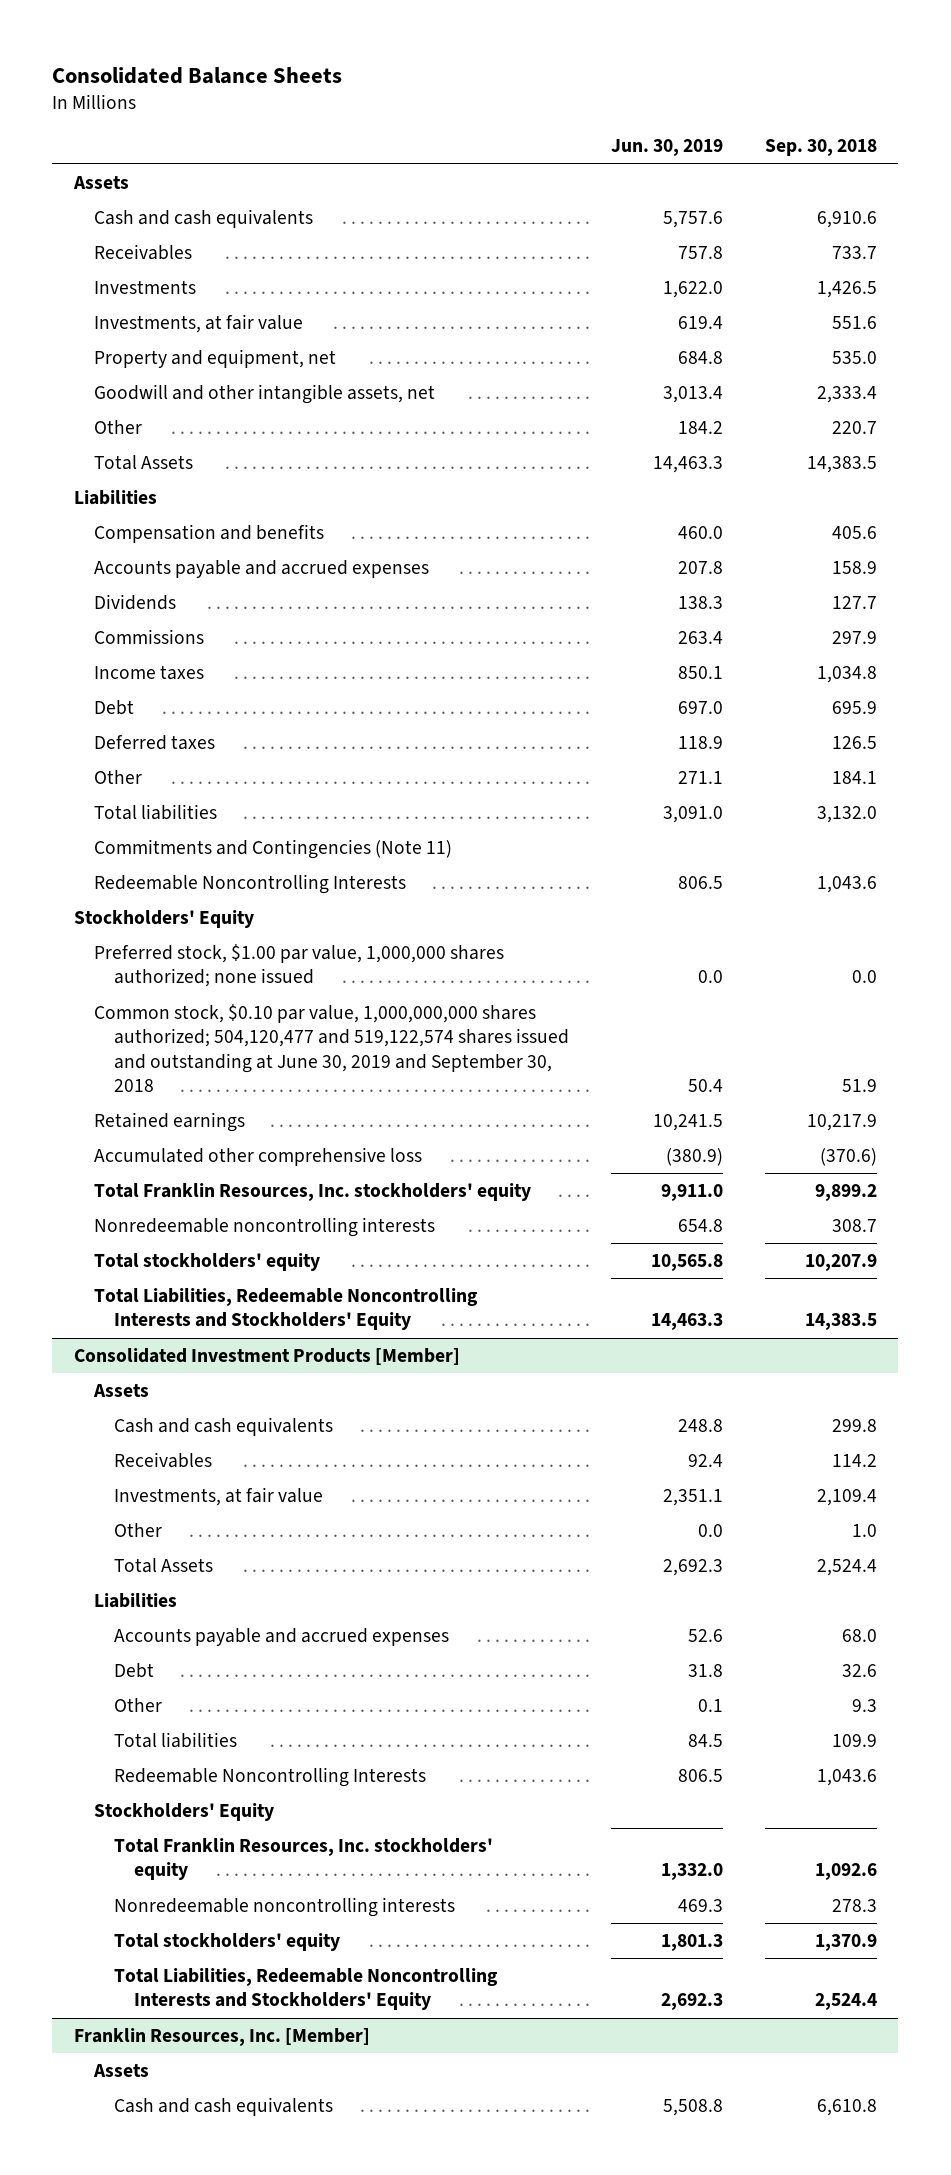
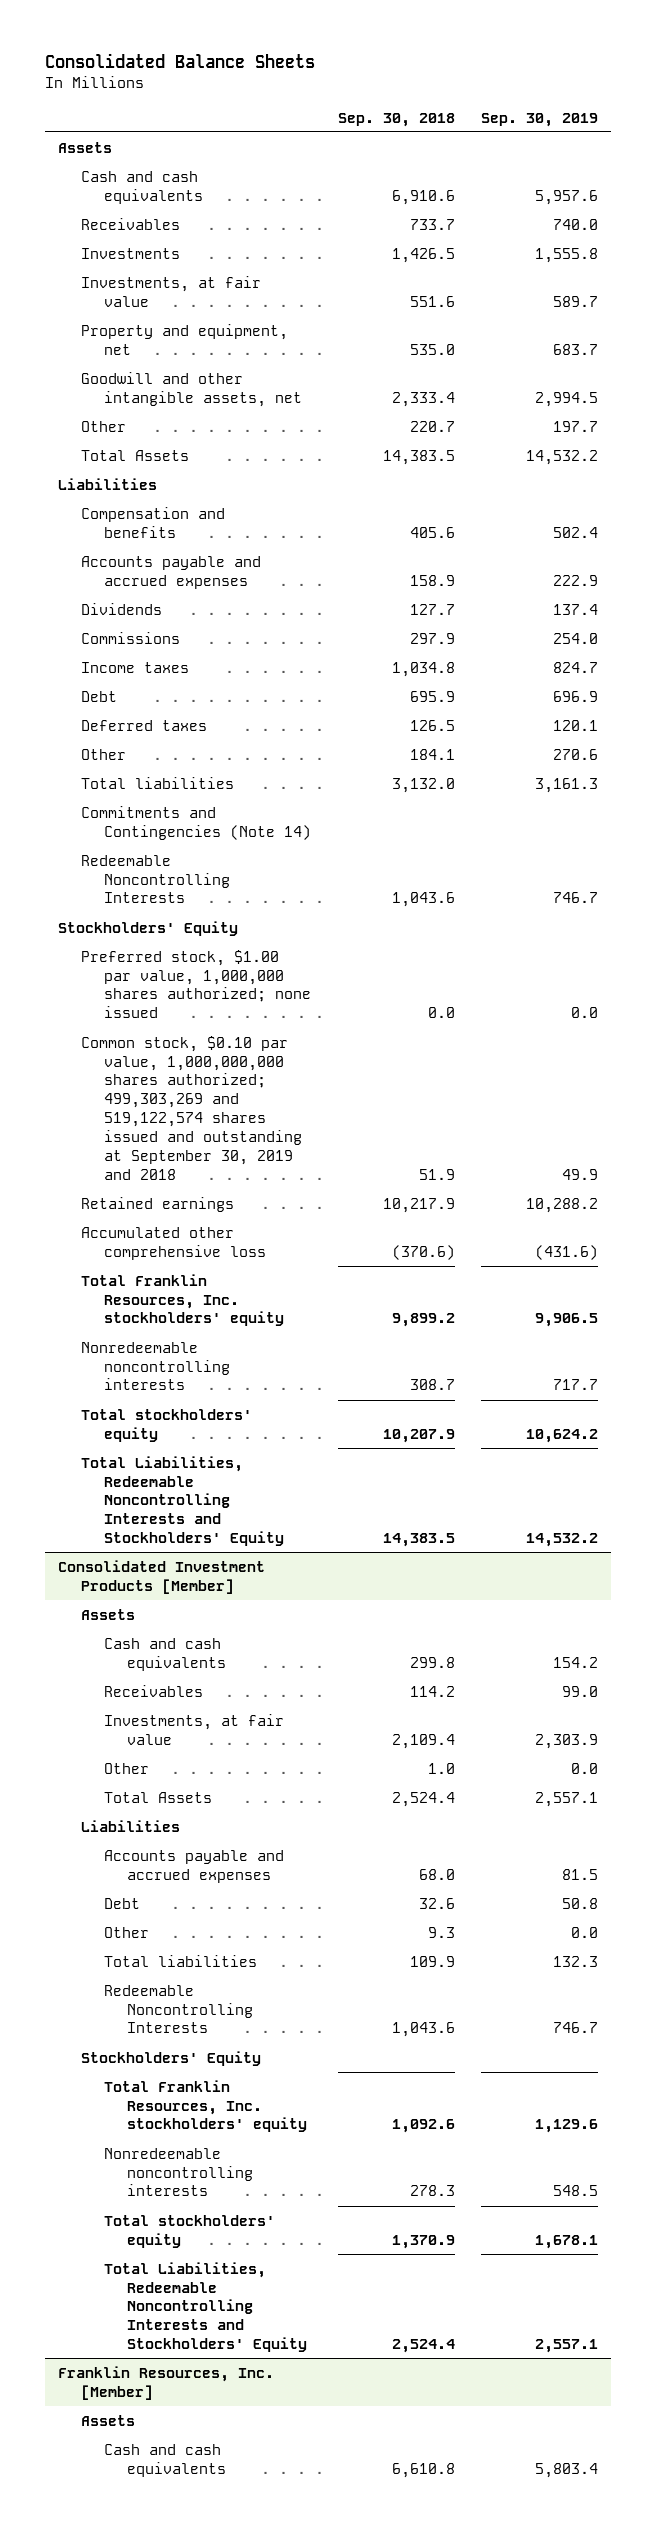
- | Jun. 30, 2019 | Sep. 30, 2018
+ | Sep. 30, 2018 | Sep. 30, 2019
- Commitments and Contingencies (Note 11)
+ Commitments and Contingencies (Note 14)
- Common stock, $0.10 par value, 1,000,000,000 shares authorized; 504,120,477 and 519,122,574 shares issued and outstanding at June 30, 2019 and September 30, 2018 | 50.4 | 51.9
+ Common stock, $0.10 par value, 1,000,000,000 shares authorized; 499,303,269 and 519,122,574 shares issued and outstanding at September 30, 2019 and 2018 | 51.9 | 49.9

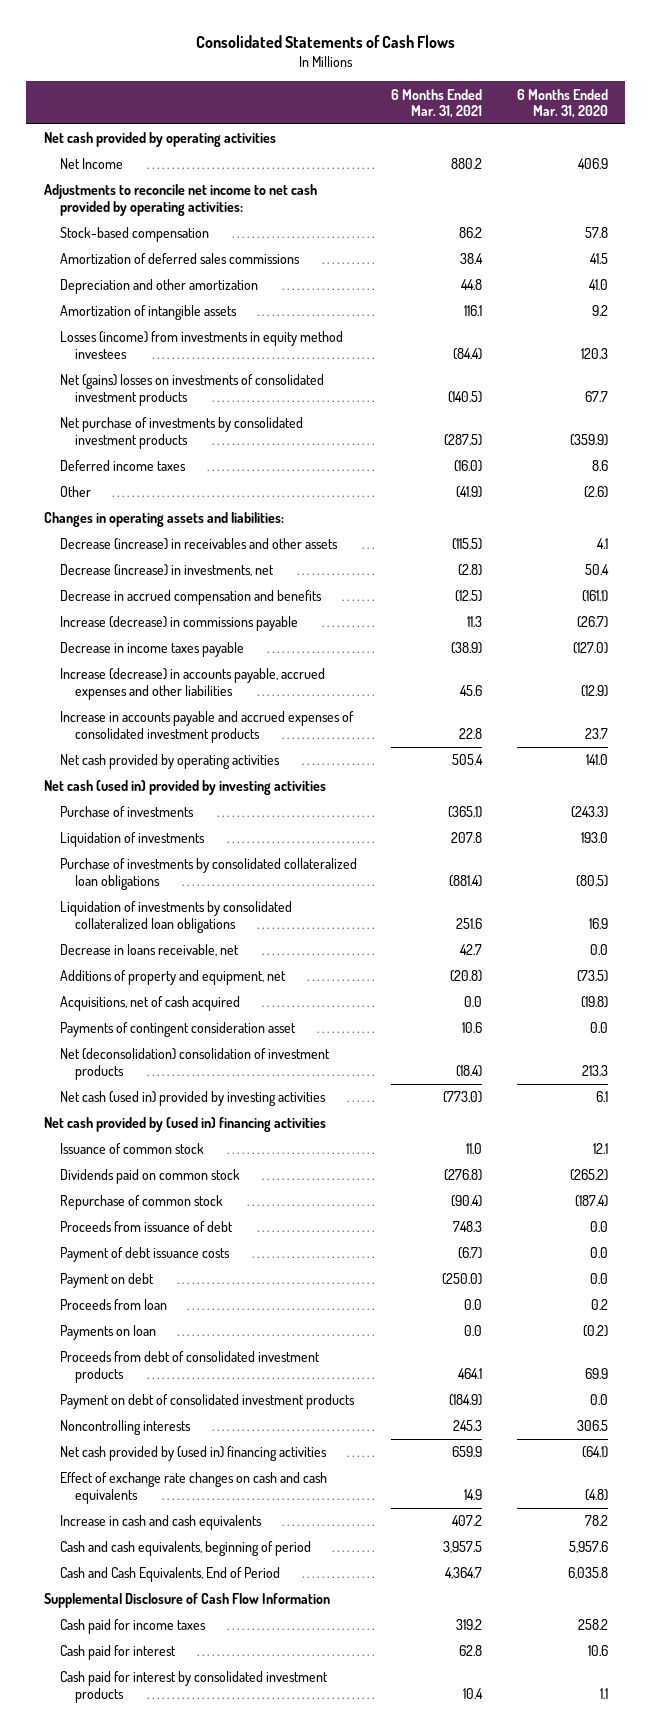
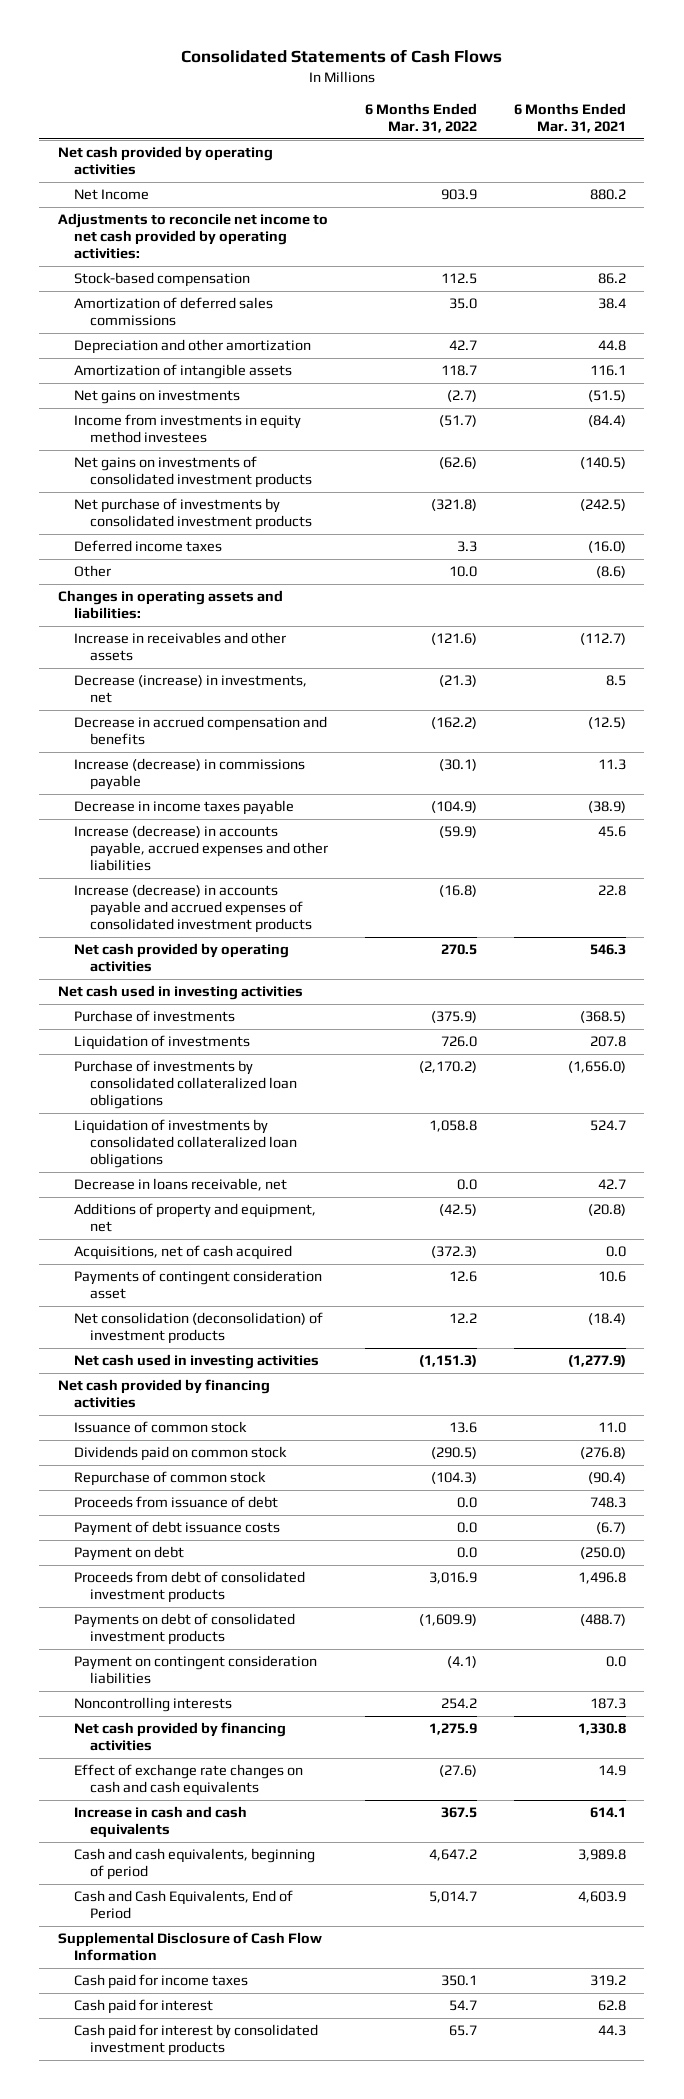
- | 6 Months Ended Mar. 31, 2021 | 6 Months Ended Mar. 31, 2020
+ | 6 Months Ended Mar. 31, 2022 | 6 Months Ended Mar. 31, 2021
- Losses (income) from investments in equity method investees | (84.4) | 120.3
- Net (gains) losses on investments of consolidated investment products | (140.5) | 67.7
- Net purchase of investments by consolidated investment products | (287.5) | (359.9)
+ Net gains on investments | (2.7) | (51.5)
+ Income from investments in equity method investees | (51.7) | (84.4)
+ Net gains on investments of consolidated investment products | (62.6) | (140.5)
+ Net purchase of investments by consolidated investment products | (321.8) | (242.5)
- Other | (41.9) | (2.6)
+ Other | 10.0 | (8.6)
- Decrease (increase) in receivables and other assets | (115.5) | 4.1
- Decrease (increase) in investments, net | (2.8) | 50.4
+ Increase in receivables and other assets | (121.6) | (112.7)
+ Decrease (increase) in investments, net | (21.3) | 8.5
- Increase in accounts payable and accrued expenses of consolidated investment products | 22.8 | 23.7
- Net cash provided by operating activities | 505.4 | 141.0
- Net cash (used in) provided by investing activities
- Purchase of investments | (365.1) | (243.3)
+ Increase (decrease) in accounts payable and accrued expenses of consolidated investment products | (16.8) | 22.8
+ Net cash provided by operating activities | 270.5 | 546.3
+ Net cash used in investing activities
+ Purchase of investments | (375.9) | (368.5)
- Purchase of investments by consolidated collateralized loan obligations | (881.4) | (80.5)
- Liquidation of investments by consolidated collateralized loan obligations | 251.6 | 16.9
+ Purchase of investments by consolidated collateralized loan obligations | (2,170.2) | (1,656.0)
+ Liquidation of investments by consolidated collateralized loan obligations | 1,058.8 | 524.7
- Net (deconsolidation) consolidation of investment products | (18.4) | 213.3
- Net cash (used in) provided by investing activities | (773.0) | 6.1
- Net cash provided by (used in) financing activities
+ Net consolidation (deconsolidation) of investment products | 12.2 | (18.4)
+ Net cash used in investing activities | (1,151.3) | (1,277.9)
+ Net cash provided by financing activities
- Proceeds from loan | 0.0 | 0.2
- Payments on loan | 0.0 | (0.2)
- Proceeds from debt of consolidated investment products | 464.1 | 69.9
- Payment on debt of consolidated investment products | (184.9) | 0.0
- Noncontrolling interests | 245.3 | 306.5
- Net cash provided by (used in) financing activities | 659.9 | (64.1)
+ Proceeds from debt of consolidated investment products | 3,016.9 | 1,496.8
+ Payments on debt of consolidated investment products | (1,609.9) | (488.7)
+ Payment on contingent consideration liabilities | (4.1) | 0.0
+ Noncontrolling interests | 254.2 | 187.3
+ Net cash provided by financing activities | 1,275.9 | 1,330.8
- Increase in cash and cash equivalents | 407.2 | 78.2
- Cash and cash equivalents, beginning of period | 3,957.5 | 5,957.6
- Cash and Cash Equivalents, End of Period | 4,364.7 | 6,035.8
+ Increase in cash and cash equivalents | 367.5 | 614.1
+ Cash and cash equivalents, beginning of period | 4,647.2 | 3,989.8
+ Cash and Cash Equivalents, End of Period | 5,014.7 | 4,603.9
- Cash paid for interest by consolidated investment products | 10.4 | 1.1
+ Cash paid for interest by consolidated investment products | 65.7 | 44.3

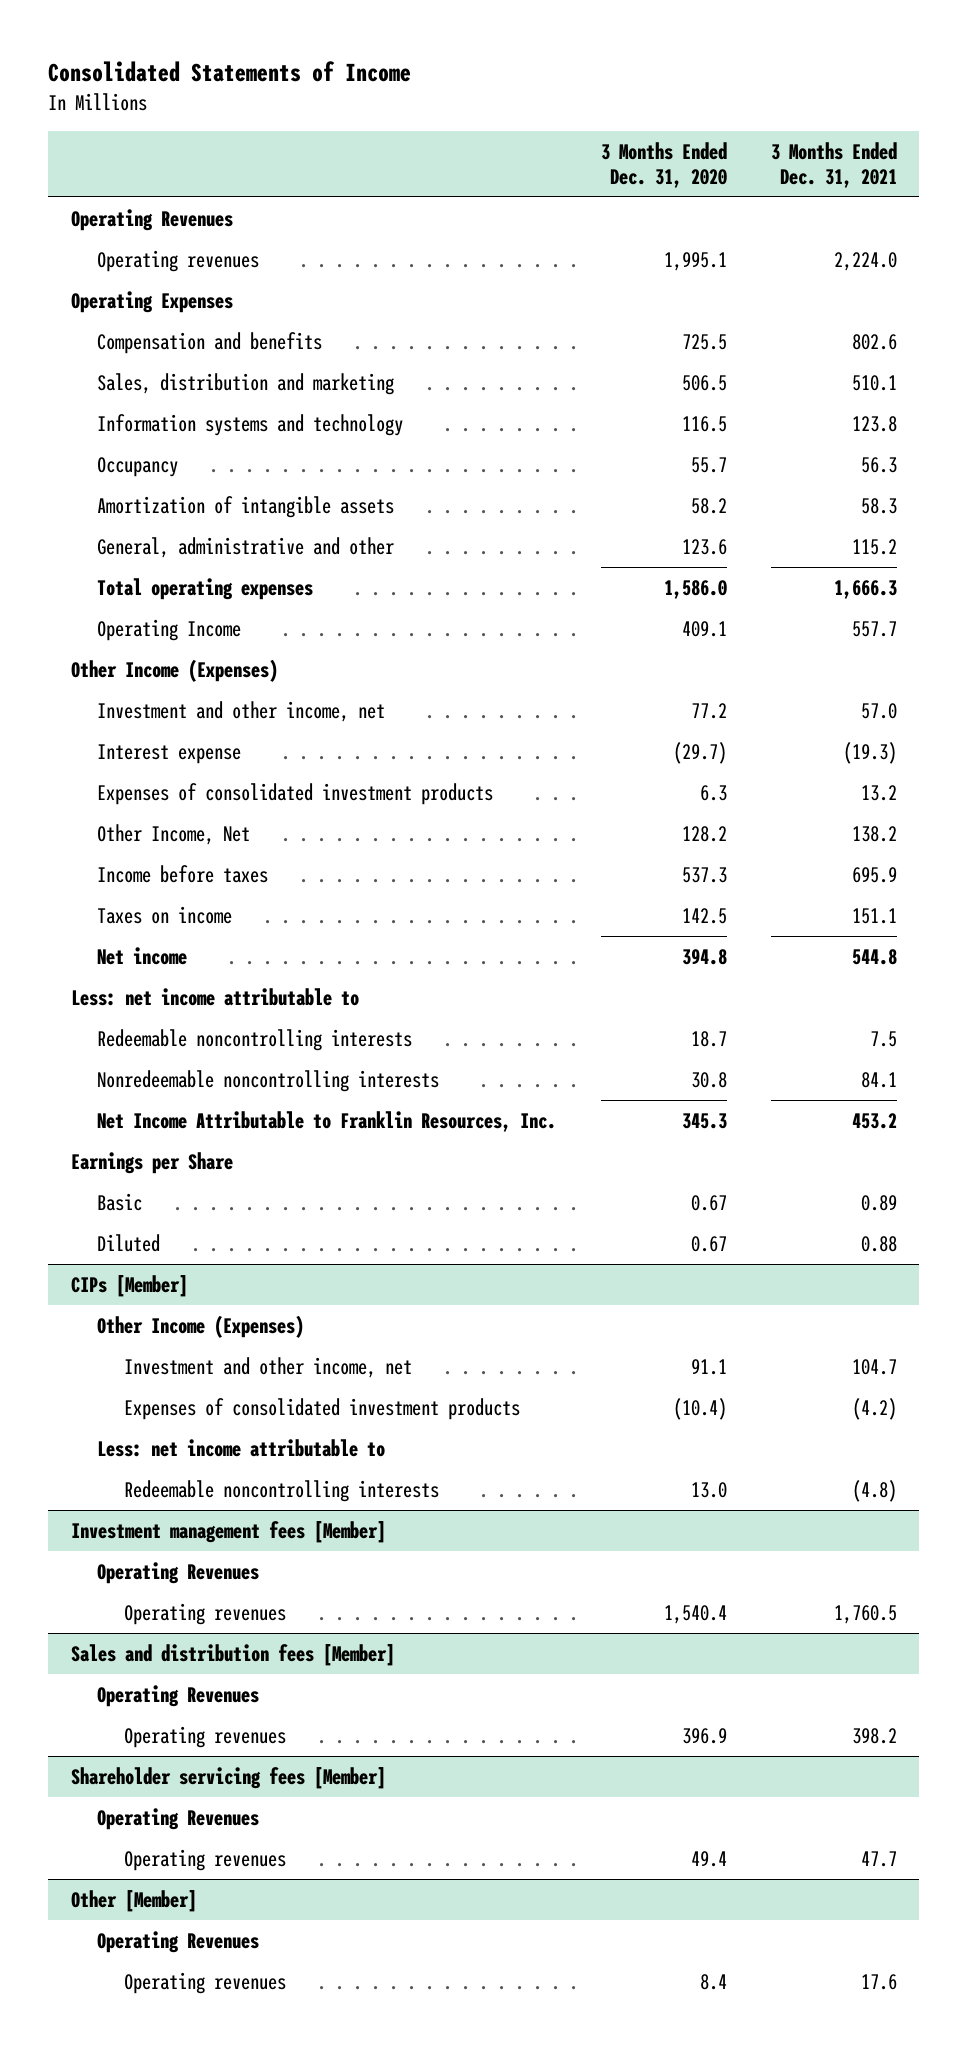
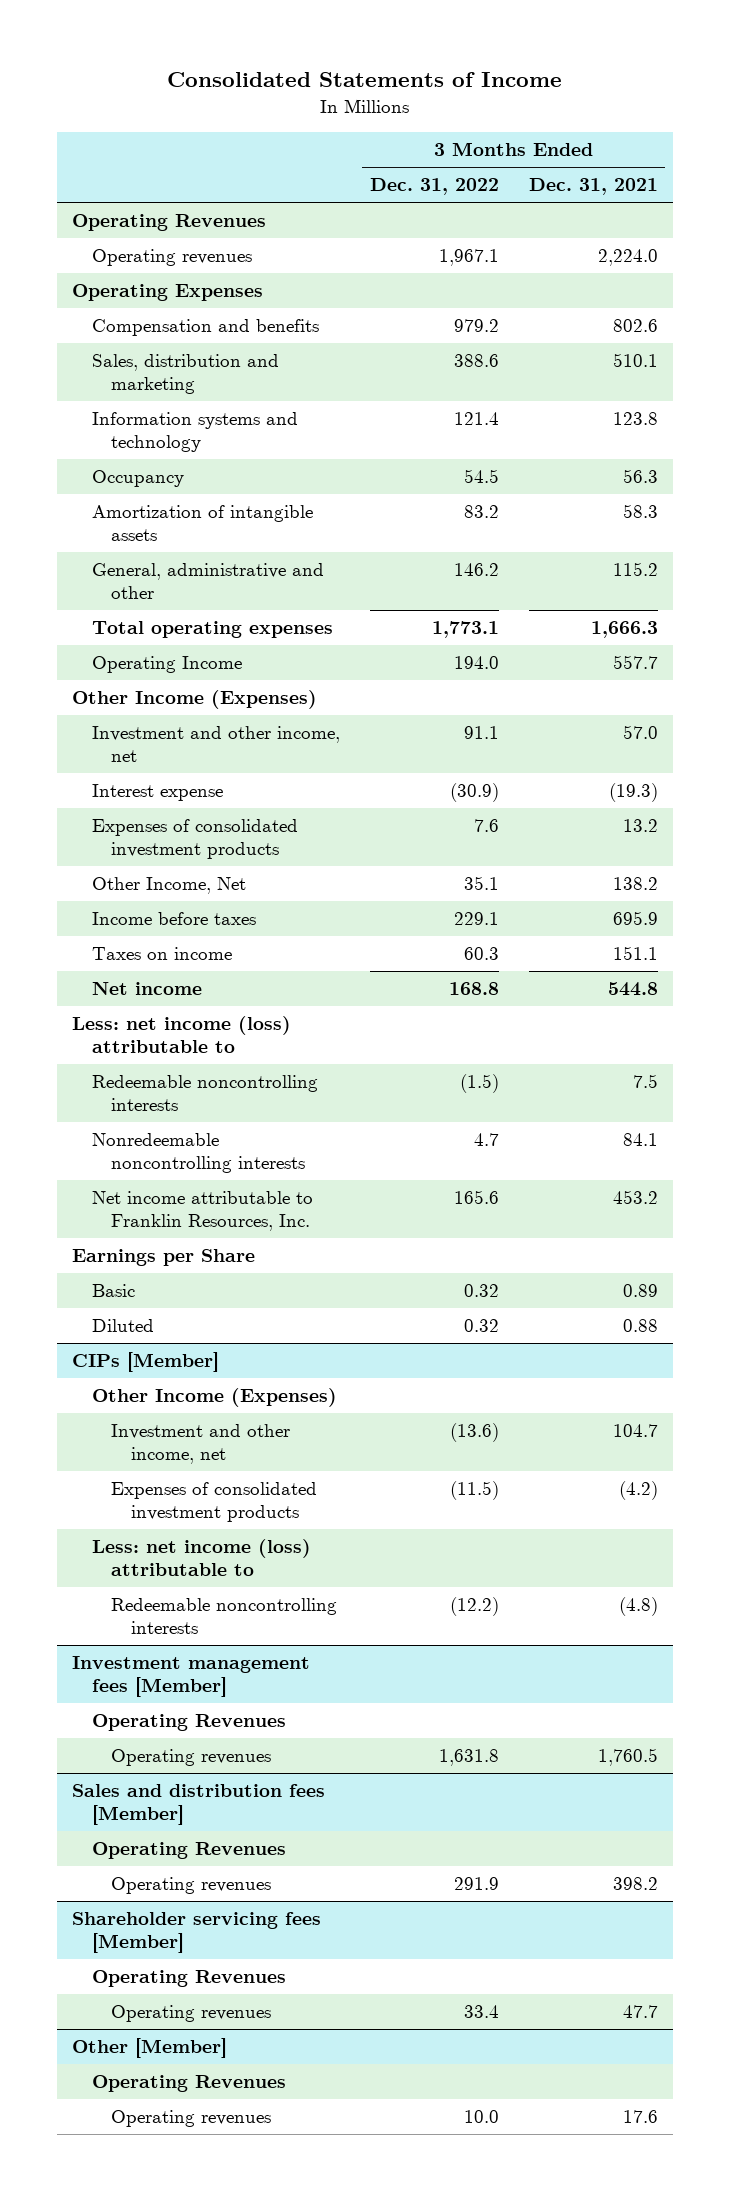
- | 3 Months Ended Dec. 31, 2020 | 3 Months Ended Dec. 31, 2021
+ | 3 Months Ended Dec. 31, 2022 | 3 Months Ended Dec. 31, 2021
- Less: net income attributable to
+ Less: net income (loss) attributable to
- Net Income Attributable to Franklin Resources, Inc. | 345.3 | 453.2
+ Net income attributable to Franklin Resources, Inc. | 165.6 | 453.2
@ CIPs [Member]
- Less: net income attributable to
+ Less: net income (loss) attributable to

